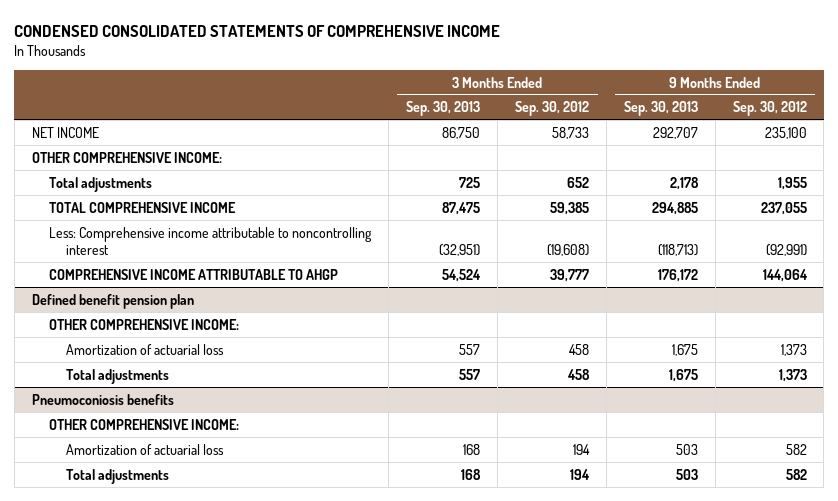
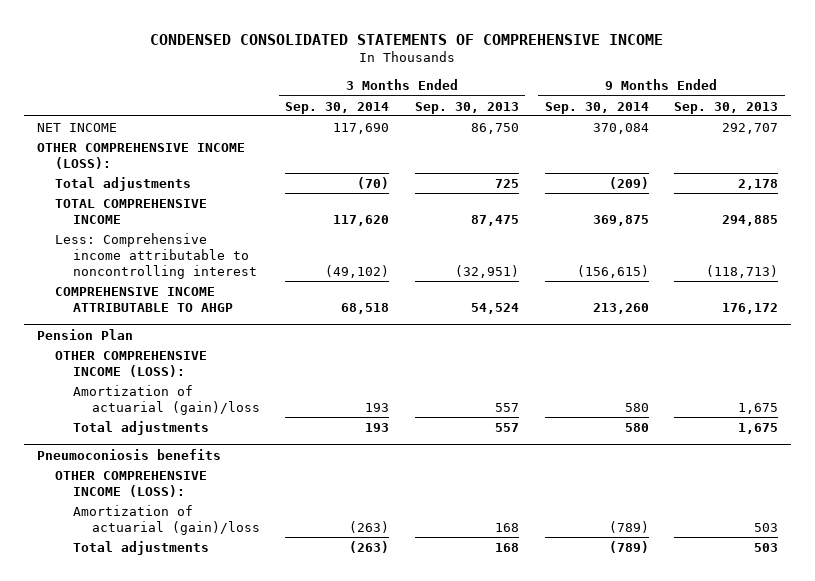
- | 3 Months Ended Sep. 30, 2013 | 3 Months Ended Sep. 30, 2012 | 9 Months Ended Sep. 30, 2013 | 9 Months Ended Sep. 30, 2012
+ | 3 Months Ended Sep. 30, 2014 | 3 Months Ended Sep. 30, 2013 | 9 Months Ended Sep. 30, 2014 | 9 Months Ended Sep. 30, 2013
- OTHER COMPREHENSIVE INCOME:
+ OTHER COMPREHENSIVE INCOME (LOSS):
- Defined benefit pension plan
- OTHER COMPREHENSIVE INCOME:
- Amortization of actuarial loss | 557 | 458 | 1,675 | 1,373
+ Pension Plan
+ OTHER COMPREHENSIVE INCOME (LOSS):
+ Amortization of actuarial (gain)/loss | 193 | 557 | 580 | 1,675
@ Pneumoconiosis benefits
- OTHER COMPREHENSIVE INCOME:
- Amortization of actuarial loss | 168 | 194 | 503 | 582
+ OTHER COMPREHENSIVE INCOME (LOSS):
+ Amortization of actuarial (gain)/loss | (263) | 168 | (789) | 503

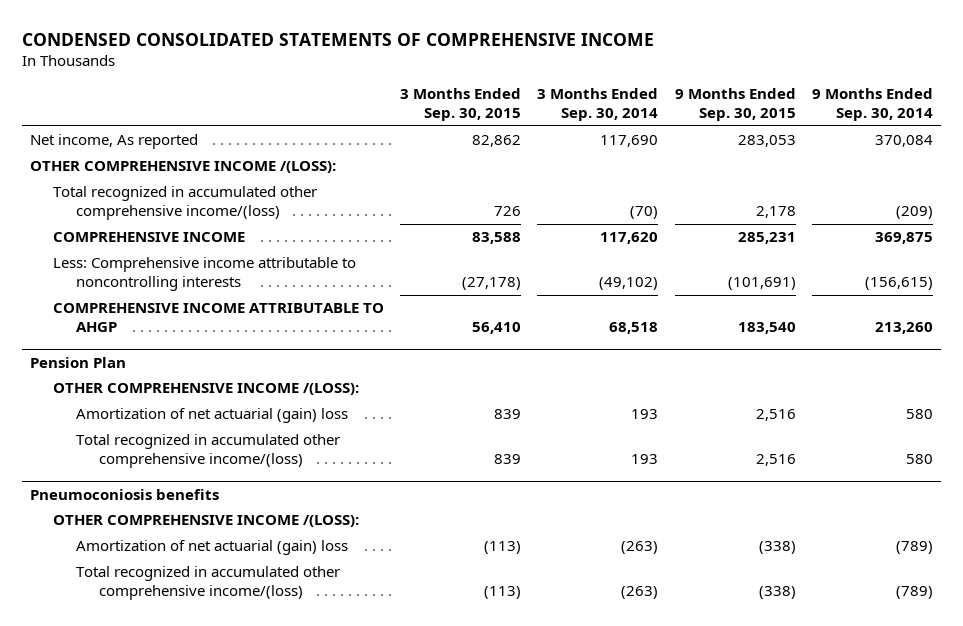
- | 3 Months Ended Sep. 30, 2014 | 3 Months Ended Sep. 30, 2013 | 9 Months Ended Sep. 30, 2014 | 9 Months Ended Sep. 30, 2013
+ | 3 Months Ended Sep. 30, 2015 | 3 Months Ended Sep. 30, 2014 | 9 Months Ended Sep. 30, 2015 | 9 Months Ended Sep. 30, 2014
- NET INCOME | 117,690 | 86,750 | 370,084 | 292,707
- OTHER COMPREHENSIVE INCOME (LOSS):
- Total adjustments | (70) | 725 | (209) | 2,178
- TOTAL COMPREHENSIVE INCOME | 117,620 | 87,475 | 369,875 | 294,885
- Less: Comprehensive income attributable to noncontrolling interest | (49,102) | (32,951) | (156,615) | (118,713)
+ Net income, As reported | 82,862 | 117,690 | 283,053 | 370,084
+ OTHER COMPREHENSIVE INCOME /(LOSS):
+ Total recognized in accumulated other comprehensive income/(loss) | 726 | (70) | 2,178 | (209)
+ COMPREHENSIVE INCOME | 83,588 | 117,620 | 285,231 | 369,875
+ Less: Comprehensive income attributable to noncontrolling interests | (27,178) | (49,102) | (101,691) | (156,615)
@ Pension Plan
- OTHER COMPREHENSIVE INCOME (LOSS):
- Amortization of actuarial (gain)/loss | 193 | 557 | 580 | 1,675
- Total adjustments | 193 | 557 | 580 | 1,675
+ OTHER COMPREHENSIVE INCOME /(LOSS):
+ Amortization of net actuarial (gain) loss | 839 | 193 | 2,516 | 580
+ Total recognized in accumulated other comprehensive income/(loss) | 839 | 193 | 2,516 | 580
@ Pneumoconiosis benefits
- OTHER COMPREHENSIVE INCOME (LOSS):
- Amortization of actuarial (gain)/loss | (263) | 168 | (789) | 503
- Total adjustments | (263) | 168 | (789) | 503
+ OTHER COMPREHENSIVE INCOME /(LOSS):
+ Amortization of net actuarial (gain) loss | (113) | (263) | (338) | (789)
+ Total recognized in accumulated other comprehensive income/(loss) | (113) | (263) | (338) | (789)

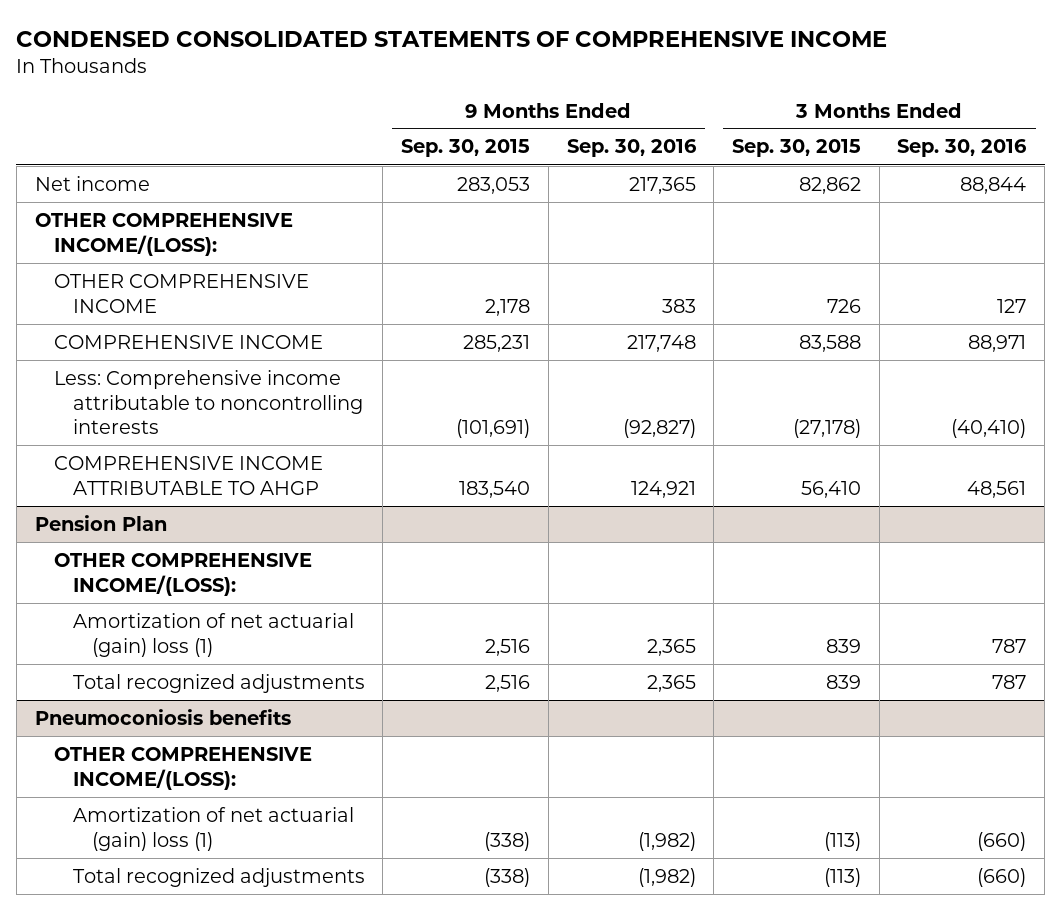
- | 3 Months Ended Sep. 30, 2015 | 3 Months Ended Sep. 30, 2014 | 9 Months Ended Sep. 30, 2015 | 9 Months Ended Sep. 30, 2014
+ | 9 Months Ended Sep. 30, 2015 | 9 Months Ended Sep. 30, 2016 | 3 Months Ended Sep. 30, 2015 | 3 Months Ended Sep. 30, 2016
- Net income, As reported | 82,862 | 117,690 | 283,053 | 370,084
- OTHER COMPREHENSIVE INCOME /(LOSS):
- Total recognized in accumulated other comprehensive income/(loss) | 726 | (70) | 2,178 | (209)
+ Net income | 283,053 | 217,365 | 82,862 | 88,844
+ OTHER COMPREHENSIVE INCOME/(LOSS):
+ OTHER COMPREHENSIVE INCOME | 2,178 | 383 | 726 | 127
@ Pension Plan
- OTHER COMPREHENSIVE INCOME /(LOSS):
- Amortization of net actuarial (gain) loss | 839 | 193 | 2,516 | 580
- Total recognized in accumulated other comprehensive income/(loss) | 839 | 193 | 2,516 | 580
+ OTHER COMPREHENSIVE INCOME/(LOSS):
+ Amortization of net actuarial (gain) loss (1) | 2,516 | 2,365 | 839 | 787
+ Total recognized adjustments | 2,516 | 2,365 | 839 | 787
@ Pneumoconiosis benefits
- OTHER COMPREHENSIVE INCOME /(LOSS):
- Amortization of net actuarial (gain) loss | (113) | (263) | (338) | (789)
- Total recognized in accumulated other comprehensive income/(loss) | (113) | (263) | (338) | (789)
+ OTHER COMPREHENSIVE INCOME/(LOSS):
+ Amortization of net actuarial (gain) loss (1) | (338) | (1,982) | (113) | (660)
+ Total recognized adjustments | (338) | (1,982) | (113) | (660)

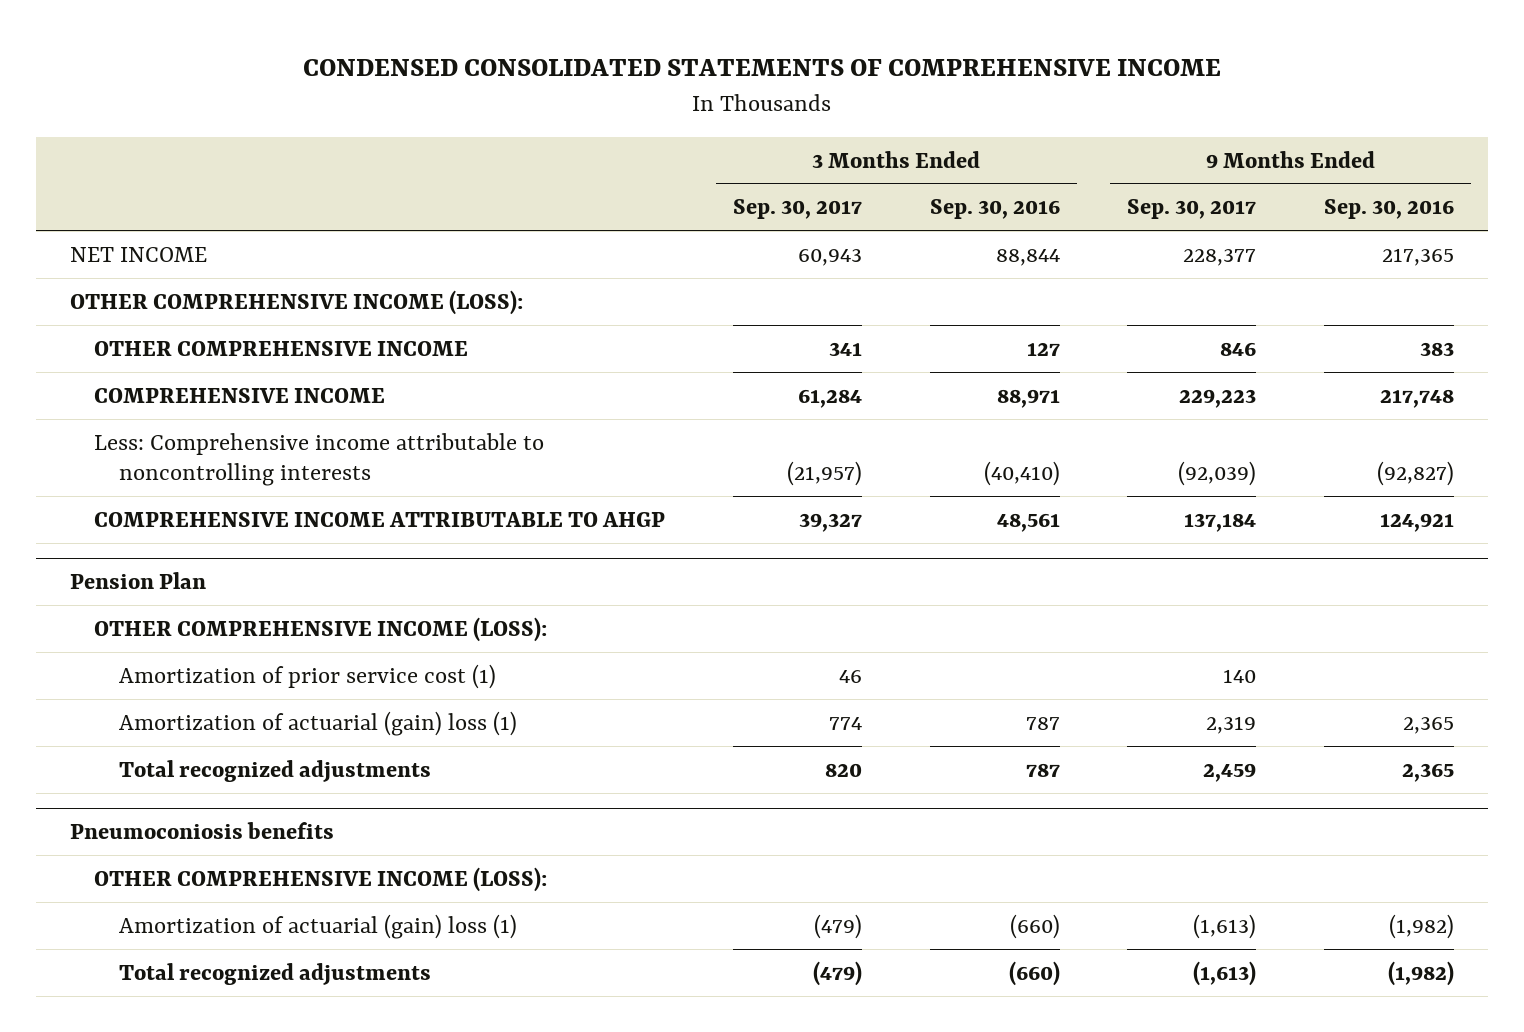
- | 9 Months Ended Sep. 30, 2015 | 9 Months Ended Sep. 30, 2016 | 3 Months Ended Sep. 30, 2015 | 3 Months Ended Sep. 30, 2016
+ | 3 Months Ended Sep. 30, 2017 | 3 Months Ended Sep. 30, 2016 | 9 Months Ended Sep. 30, 2017 | 9 Months Ended Sep. 30, 2016
- Net income | 283,053 | 217,365 | 82,862 | 88,844
- OTHER COMPREHENSIVE INCOME/(LOSS):
+ NET INCOME | 60,943 | 88,844 | 228,377 | 217,365
+ OTHER COMPREHENSIVE INCOME (LOSS):
@ Pension Plan
- OTHER COMPREHENSIVE INCOME/(LOSS):
- Amortization of net actuarial (gain) loss (1) | 2,516 | 2,365 | 839 | 787
+ OTHER COMPREHENSIVE INCOME (LOSS):
+ Amortization of prior service cost (1) | 46 | | 140 |
+ Amortization of actuarial (gain) loss (1) | 774 | 787 | 2,319 | 2,365
@ Pneumoconiosis benefits
- OTHER COMPREHENSIVE INCOME/(LOSS):
- Amortization of net actuarial (gain) loss (1) | (338) | (1,982) | (113) | (660)
+ OTHER COMPREHENSIVE INCOME (LOSS):
+ Amortization of actuarial (gain) loss (1) | (479) | (660) | (1,613) | (1,982)

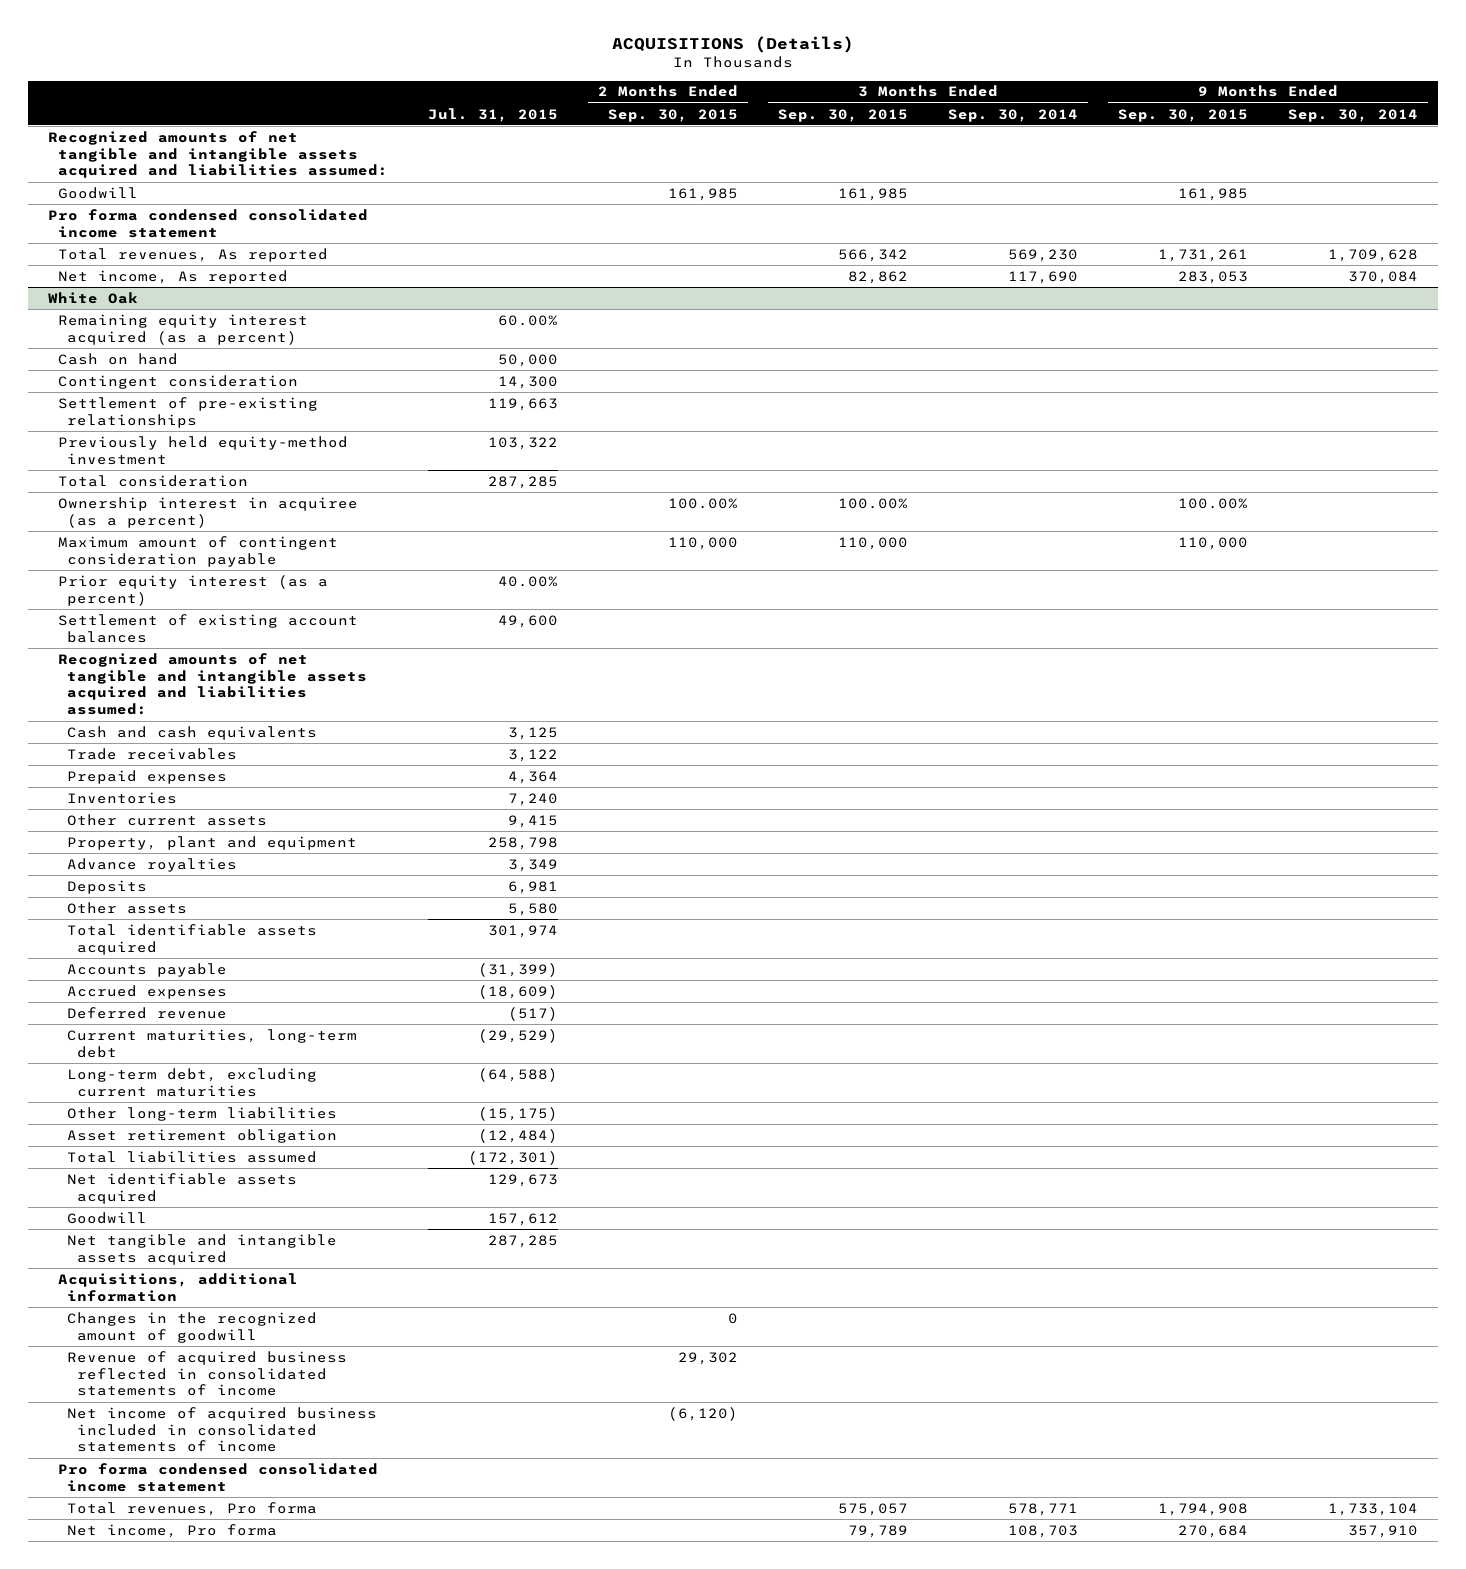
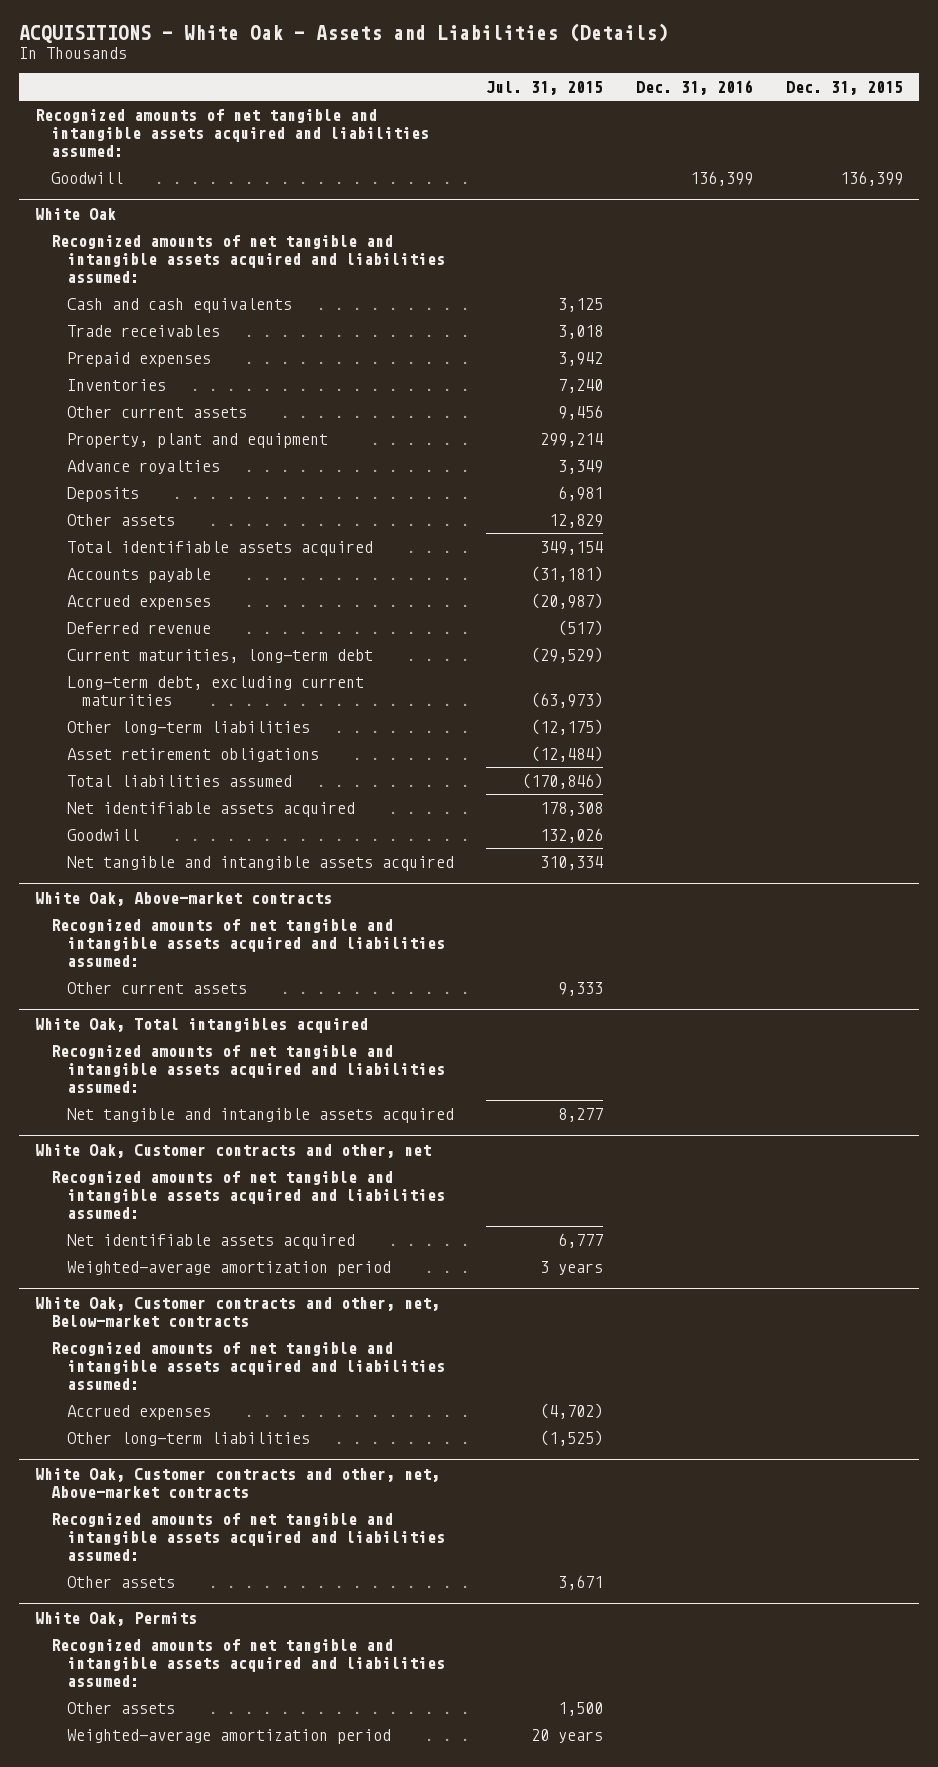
- ACQUISITIONS (Details)
+ ACQUISITIONS - White Oak - Assets and Liabilities (Details)
- | Jul. 31, 2015 | 2 Months Ended Sep. 30, 2015 | 3 Months Ended Sep. 30, 2015 | 3 Months Ended Sep. 30, 2014 | 9 Months Ended Sep. 30, 2015 | 9 Months Ended Sep. 30, 2014
+ | Jul. 31, 2015 | Dec. 31, 2016 | Dec. 31, 2015
- Pro forma condensed consolidated income statement
- Total revenues, As reported | | | 566,342 | 569,230 | 1,731,261 | 1,709,628
- Net income, As reported | | | 82,862 | 117,690 | 283,053 | 370,084
@ White Oak
- Remaining equity interest acquired (as a percent) | 60.00% | | | | |
- Cash on hand | 50,000 | | | | |
- Contingent consideration | 14,300 | | | | |
- Settlement of pre-existing relationships | 119,663 | | | | |
- Previously held equity-method investment | 103,322 | | | | |
- Total consideration | 287,285 | | | | |
- Ownership interest in acquiree (as a percent) | | 100.00% | 100.00% | | 100.00% |
- Maximum amount of contingent consideration payable | | 110,000 | 110,000 | | 110,000 |
- Prior equity interest (as a percent) | 40.00% | | | | |
- Settlement of existing account balances | 49,600 | | | | |
- Trade receivables | 3,122 | | | | |
- Prepaid expenses | 4,364 | | | | |
+ Trade receivables | 3,018 | |
+ Prepaid expenses | 3,942 | |
- Other current assets | 9,415 | | | | |
- Property, plant and equipment | 258,798 | | | | |
+ Other current assets | 9,456 | |
+ Property, plant and equipment | 299,214 | |
- Other assets | 5,580 | | | | |
- Total identifiable assets acquired | 301,974 | | | | |
- Accounts payable | (31,399) | | | | |
- Accrued expenses | (18,609) | | | | |
+ Other assets | 12,829 | |
+ Total identifiable assets acquired | 349,154 | |
+ Accounts payable | (31,181) | |
+ Accrued expenses | (20,987) | |
- Long-term debt, excluding current maturities | (64,588) | | | | |
- Other long-term liabilities | (15,175) | | | | |
- Asset retirement obligation | (12,484) | | | | |
- Total liabilities assumed | (172,301) | | | | |
- Net identifiable assets acquired | 129,673 | | | | |
- Goodwill | 157,612 | | | | |
- Net tangible and intangible assets acquired | 287,285 | | | | |
- Acquisitions, additional information
- Changes in the recognized amount of goodwill | | 0 | | | |
- Revenue of acquired business reflected in consolidated statements of income | | 29,302 | | | |
- Net income of acquired business included in consolidated statements of income | | (6,120) | | | |
- Pro forma condensed consolidated income statement
- Total revenues, Pro forma | | | 575,057 | 578,771 | 1,794,908 | 1,733,104
- Net income, Pro forma | | | 79,789 | 108,703 | 270,684 | 357,910
+ Long-term debt, excluding current maturities | (63,973) | |
+ Other long-term liabilities | (12,175) | |
+ Asset retirement obligations | (12,484) | |
+ Total liabilities assumed | (170,846) | |
+ Net identifiable assets acquired | 178,308 | |
+ Goodwill | 132,026 | |
+ Net tangible and intangible assets acquired | 310,334 | |
+ White Oak, Above-market contracts
+ Recognized amounts of net tangible and intangible assets acquired and liabilities assumed:
+ Other current assets | 9,333 | |
+ White Oak, Total intangibles acquired
+ Recognized amounts of net tangible and intangible assets acquired and liabilities assumed:
+ Net tangible and intangible assets acquired | 8,277 | |
+ White Oak, Customer contracts and other, net
+ Recognized amounts of net tangible and intangible assets acquired and liabilities assumed:
+ Net identifiable assets acquired | 6,777 | |
+ Weighted-average amortization period | 3 years | |
+ White Oak, Customer contracts and other, net, Below-market contracts
+ Recognized amounts of net tangible and intangible assets acquired and liabilities assumed:
+ Accrued expenses | (4,702) | |
+ Other long-term liabilities | (1,525) | |
+ White Oak, Customer contracts and other, net, Above-market contracts
+ Recognized amounts of net tangible and intangible assets acquired and liabilities assumed:
+ Other assets | 3,671 | |
+ White Oak, Permits
+ Recognized amounts of net tangible and intangible assets acquired and liabilities assumed:
+ Other assets | 1,500 | |
+ Weighted-average amortization period | 20 years | |

